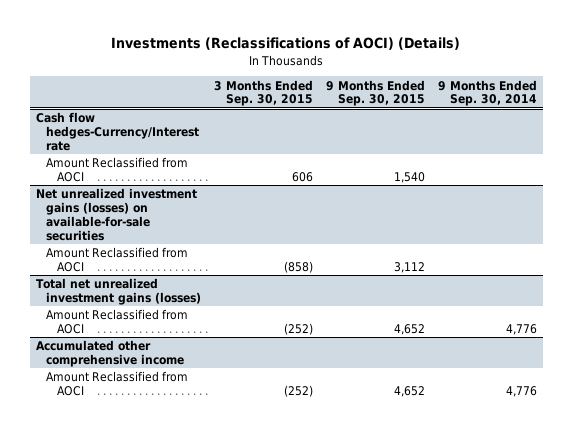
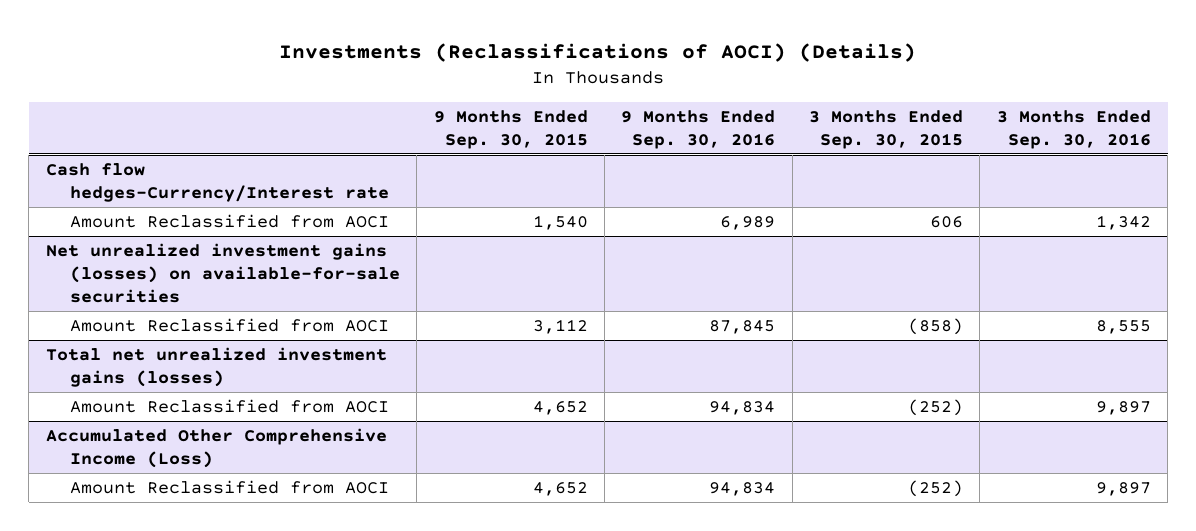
- | 3 Months Ended Sep. 30, 2015 | 9 Months Ended Sep. 30, 2015 | 9 Months Ended Sep. 30, 2014
+ | 9 Months Ended Sep. 30, 2015 | 9 Months Ended Sep. 30, 2016 | 3 Months Ended Sep. 30, 2015 | 3 Months Ended Sep. 30, 2016
- Accumulated other comprehensive income
+ Accumulated Other Comprehensive Income (Loss)

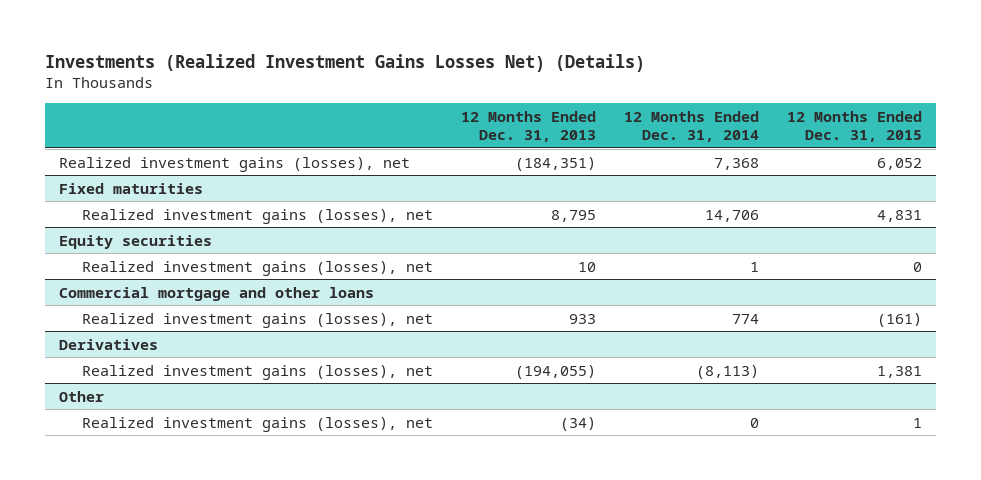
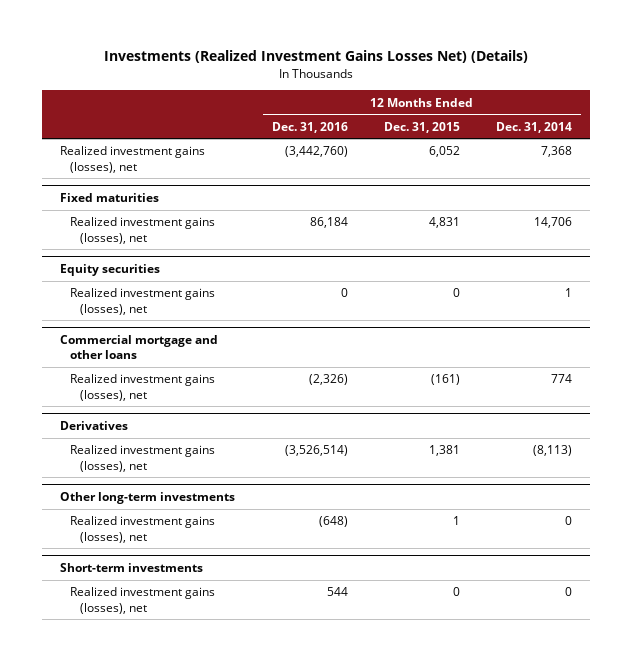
- | 12 Months Ended Dec. 31, 2013 | 12 Months Ended Dec. 31, 2014 | 12 Months Ended Dec. 31, 2015
+ | 12 Months Ended Dec. 31, 2016 | 12 Months Ended Dec. 31, 2015 | 12 Months Ended Dec. 31, 2014
- Other
+ Other long-term investments
+ Short-term investments
+ Realized investment gains (losses), net | 544 | 0 | 0

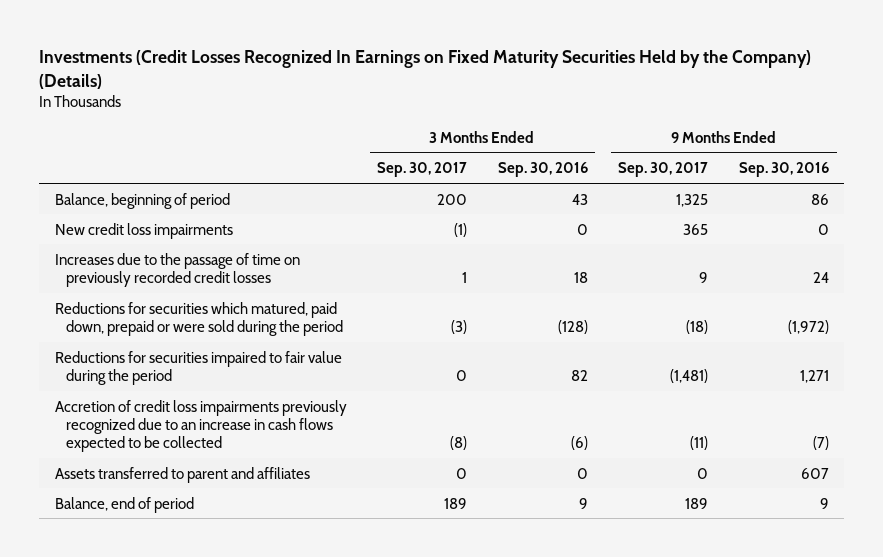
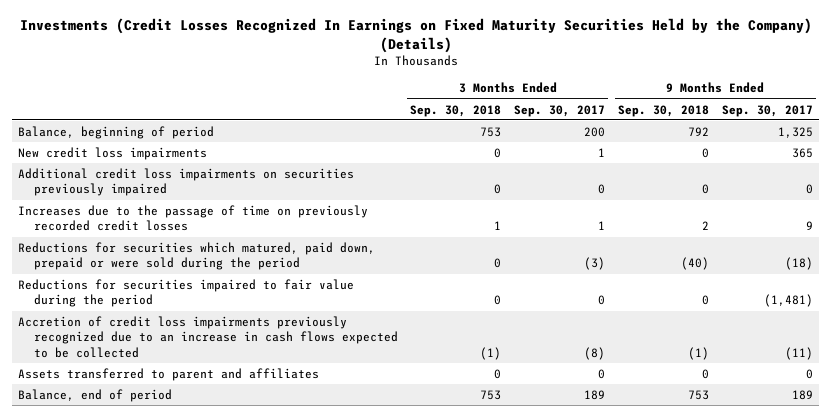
- | 3 Months Ended Sep. 30, 2017 | 3 Months Ended Sep. 30, 2016 | 9 Months Ended Sep. 30, 2017 | 9 Months Ended Sep. 30, 2016
+ | 3 Months Ended Sep. 30, 2018 | 3 Months Ended Sep. 30, 2017 | 9 Months Ended Sep. 30, 2018 | 9 Months Ended Sep. 30, 2017
- New credit loss impairments | (1) | 0 | 365 | 0
+ New credit loss impairments | 0 | 1 | 0 | 365
+ Additional credit loss impairments on securities previously impaired | 0 | 0 | 0 | 0

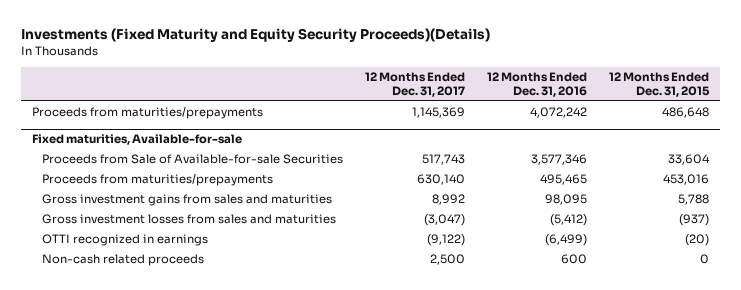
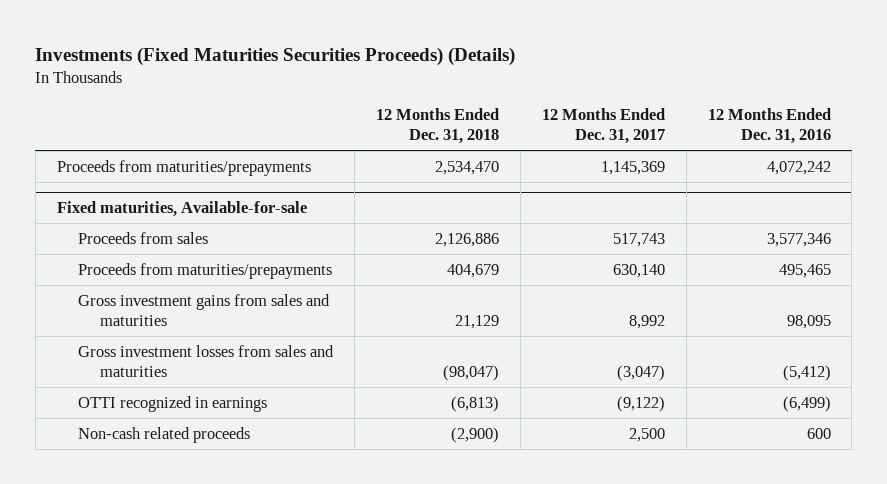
- Investments (Fixed Maturity and Equity Security Proceeds)(Details)
+ Investments (Fixed Maturities Securities Proceeds) (Details)
- | 12 Months Ended Dec. 31, 2017 | 12 Months Ended Dec. 31, 2016 | 12 Months Ended Dec. 31, 2015
+ | 12 Months Ended Dec. 31, 2018 | 12 Months Ended Dec. 31, 2017 | 12 Months Ended Dec. 31, 2016
@ Fixed maturities, Available-for-sale
- Proceeds from Sale of Available-for-sale Securities | 517,743 | 3,577,346 | 33,604
+ Proceeds from sales | 2,126,886 | 517,743 | 3,577,346

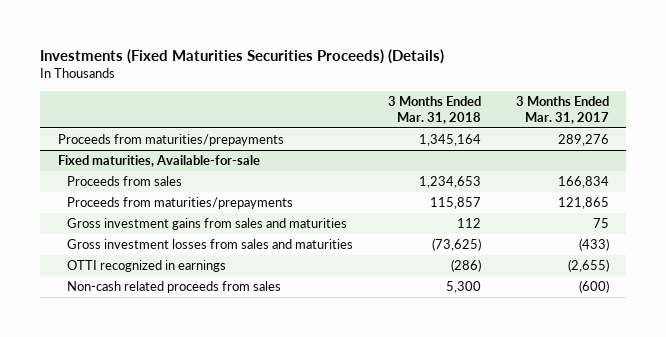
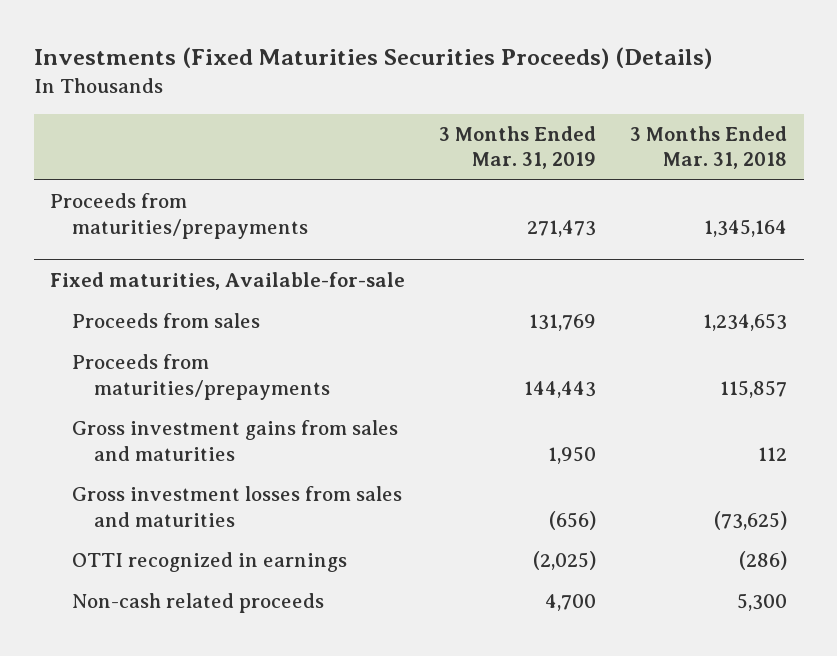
- | 3 Months Ended Mar. 31, 2018 | 3 Months Ended Mar. 31, 2017
+ | 3 Months Ended Mar. 31, 2019 | 3 Months Ended Mar. 31, 2018
@ Fixed maturities, Available-for-sale
- Non-cash related proceeds from sales | 5,300 | (600)
+ Non-cash related proceeds | 4,700 | 5,300

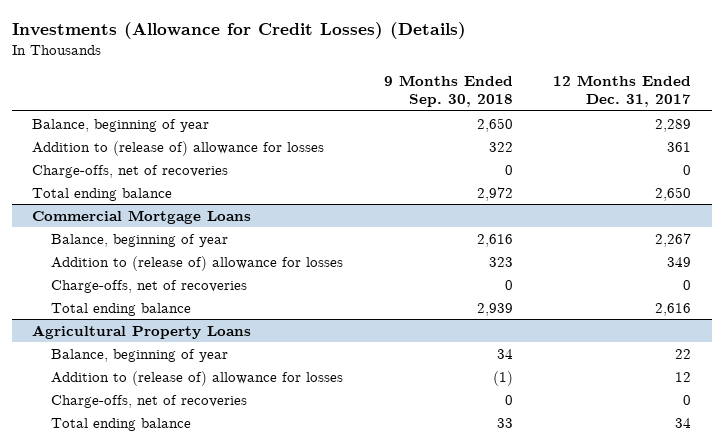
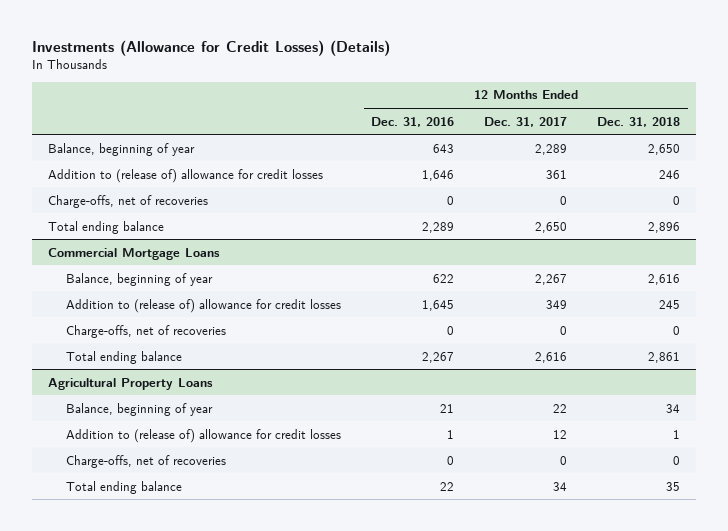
- | 9 Months Ended Sep. 30, 2018 | 12 Months Ended Dec. 31, 2017
+ | 12 Months Ended Dec. 31, 2016 | 12 Months Ended Dec. 31, 2017 | 12 Months Ended Dec. 31, 2018
- Addition to (release of) allowance for losses | 322 | 361
+ Addition to (release of) allowance for credit losses | 1,646 | 361 | 246
@ Commercial Mortgage Loans
- Addition to (release of) allowance for losses | 323 | 349
+ Addition to (release of) allowance for credit losses | 1,645 | 349 | 245
@ Agricultural Property Loans
- Addition to (release of) allowance for losses | (1) | 12
+ Addition to (release of) allowance for credit losses | 1 | 12 | 1

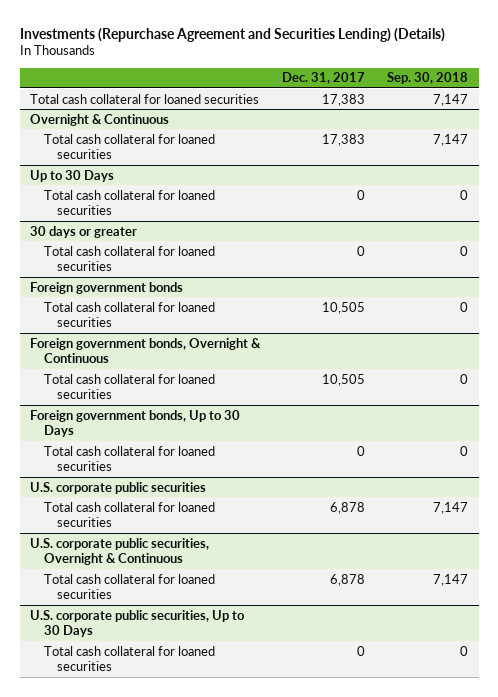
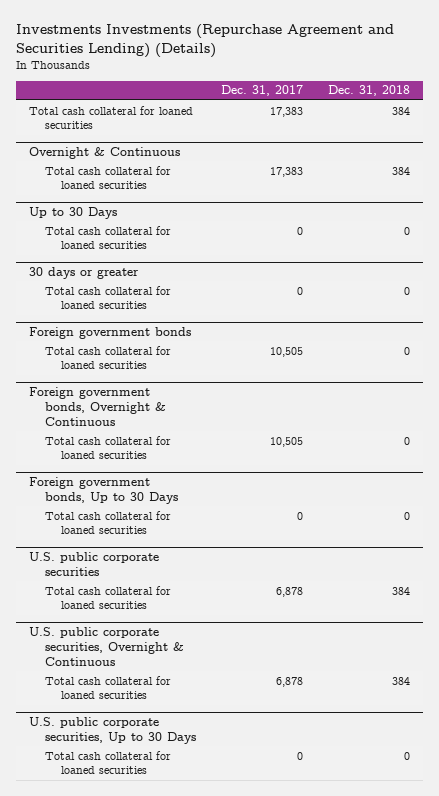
- Investments (Repurchase Agreement and Securities Lending) (Details)
+ Investments Investments (Repurchase Agreement and Securities Lending) (Details)
- | Dec. 31, 2017 | Sep. 30, 2018
+ | Dec. 31, 2017 | Dec. 31, 2018
- U.S. corporate public securities
+ U.S. public corporate securities
- U.S. corporate public securities, Overnight & Continuous
+ U.S. public corporate securities, Overnight & Continuous
- U.S. corporate public securities, Up to 30 Days
+ U.S. public corporate securities, Up to 30 Days

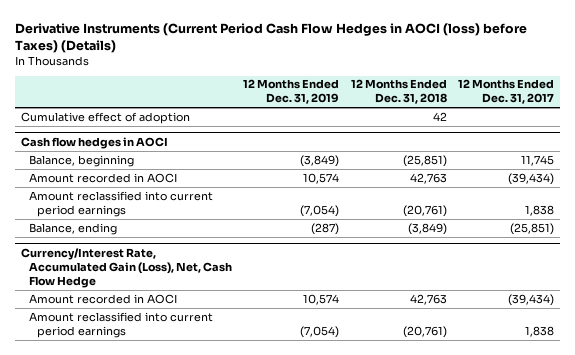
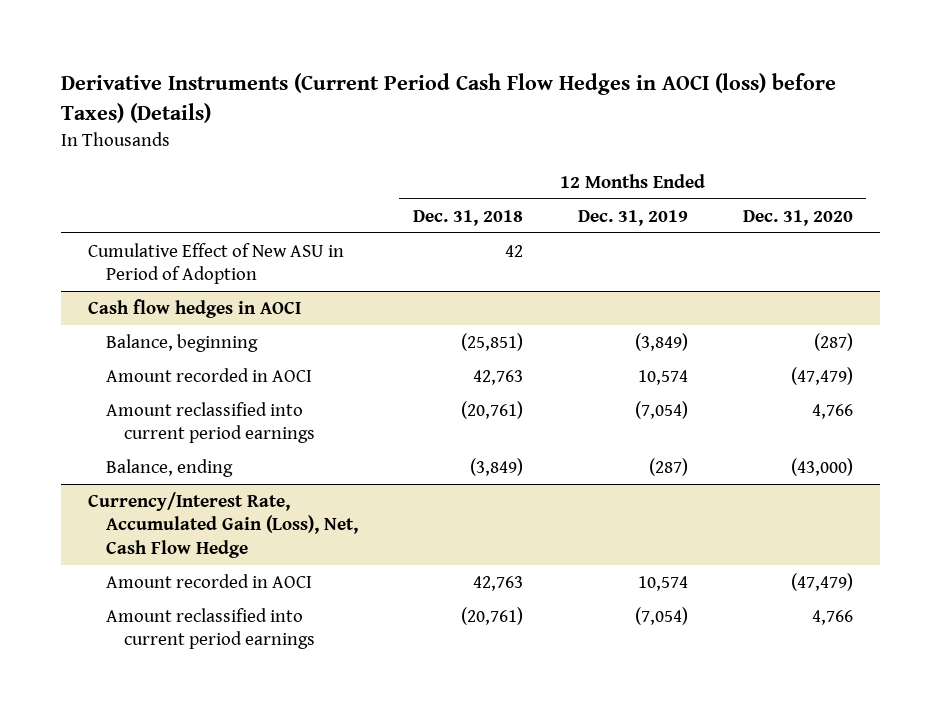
- | 12 Months Ended Dec. 31, 2019 | 12 Months Ended Dec. 31, 2018 | 12 Months Ended Dec. 31, 2017
+ | 12 Months Ended Dec. 31, 2018 | 12 Months Ended Dec. 31, 2019 | 12 Months Ended Dec. 31, 2020
- Cumulative effect of adoption | | 42 |
+ Cumulative Effect of New ASU in Period of Adoption | 42 | |

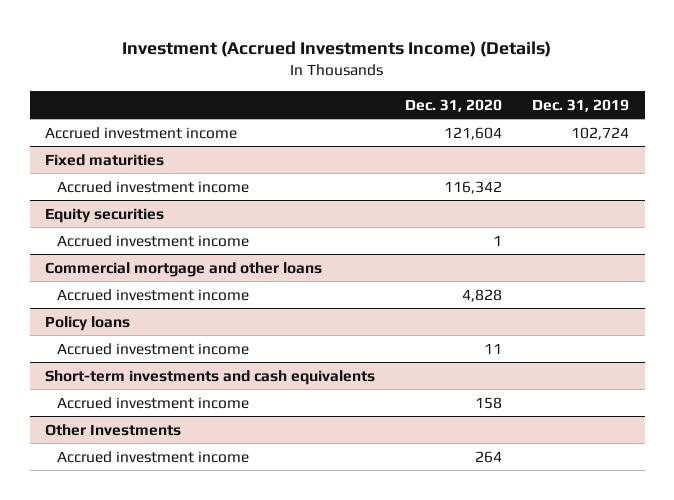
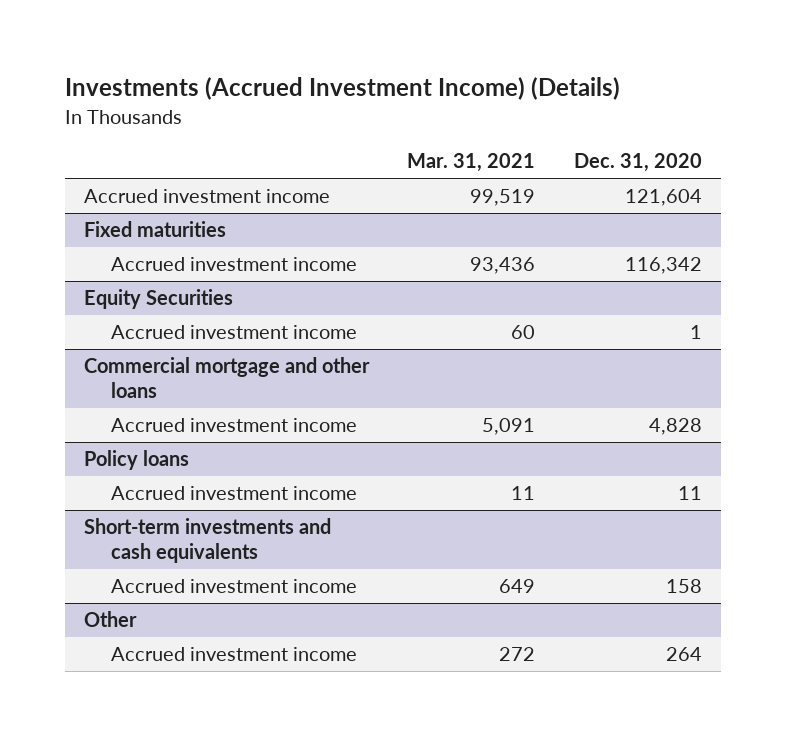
- Investment (Accrued Investments Income) (Details)
+ Investments (Accrued Investment Income) (Details)
- | Dec. 31, 2020 | Dec. 31, 2019
+ | Mar. 31, 2021 | Dec. 31, 2020
- Equity securities
+ Equity Securities
- Other Investments
+ Other

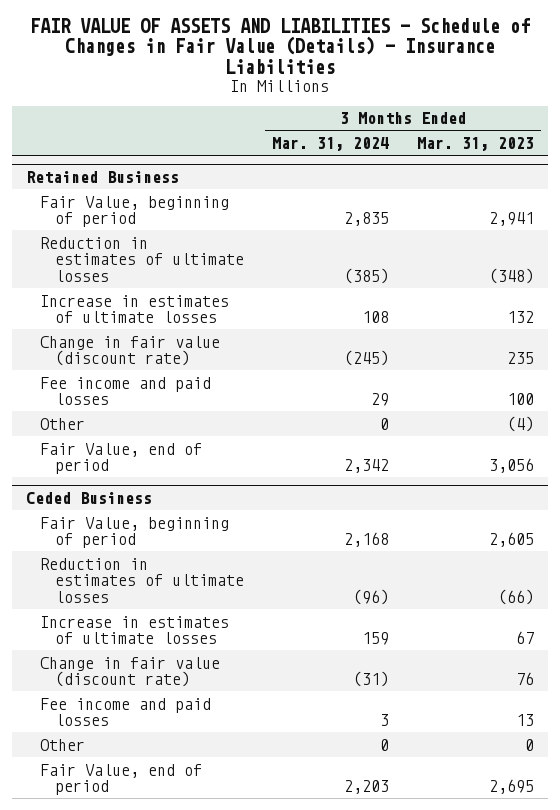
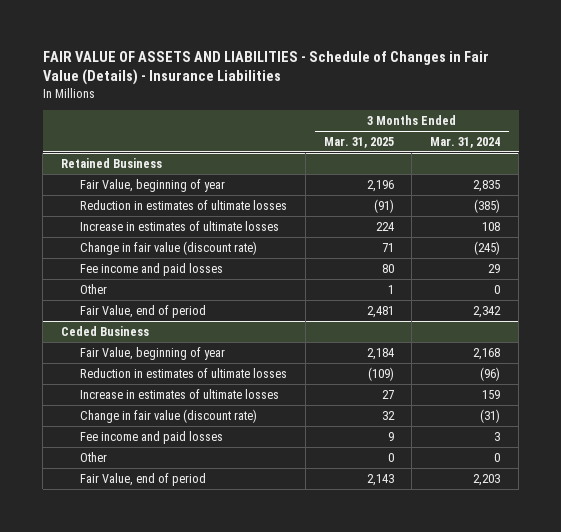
- | 3 Months Ended Mar. 31, 2024 | 3 Months Ended Mar. 31, 2023
+ | 3 Months Ended Mar. 31, 2025 | 3 Months Ended Mar. 31, 2024
@ Retained Business
- Fair Value, beginning of period | 2,835 | 2,941
+ Fair Value, beginning of year | 2,196 | 2,835
@ Ceded Business
- Fair Value, beginning of period | 2,168 | 2,605
+ Fair Value, beginning of year | 2,184 | 2,168

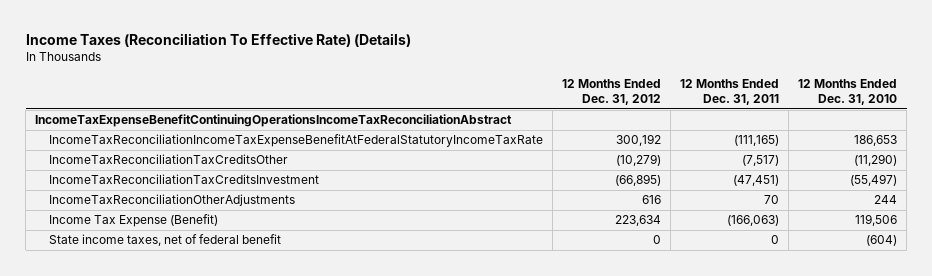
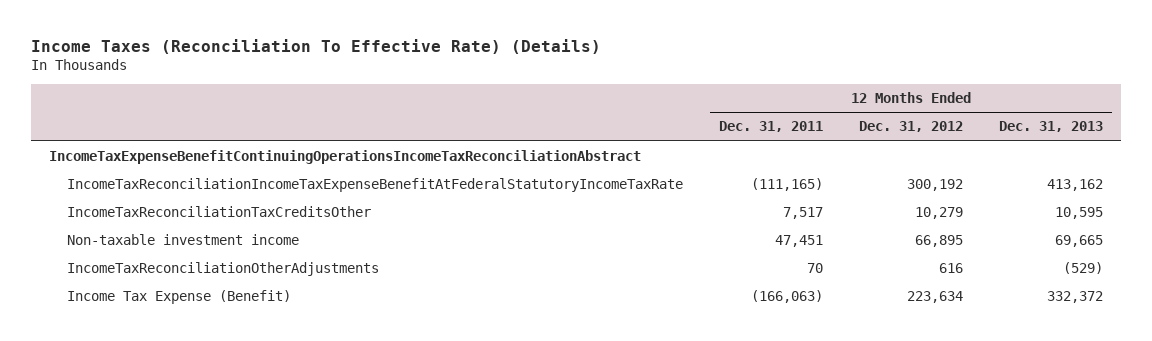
- | 12 Months Ended Dec. 31, 2012 | 12 Months Ended Dec. 31, 2011 | 12 Months Ended Dec. 31, 2010
+ | 12 Months Ended Dec. 31, 2011 | 12 Months Ended Dec. 31, 2012 | 12 Months Ended Dec. 31, 2013
- IncomeTaxReconciliationTaxCreditsOther | (10,279) | (7,517) | (11,290)
- IncomeTaxReconciliationTaxCreditsInvestment | (66,895) | (47,451) | (55,497)
+ IncomeTaxReconciliationTaxCreditsOther | 7,517 | 10,279 | 10,595
+ Non-taxable investment income | 47,451 | 66,895 | 69,665
- State income taxes, net of federal benefit | 0 | 0 | (604)

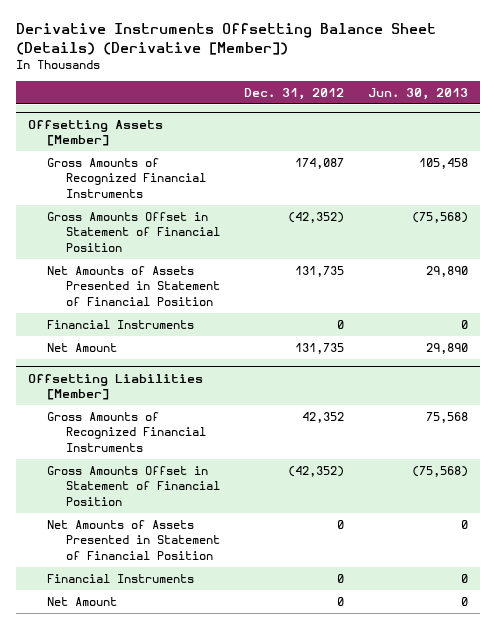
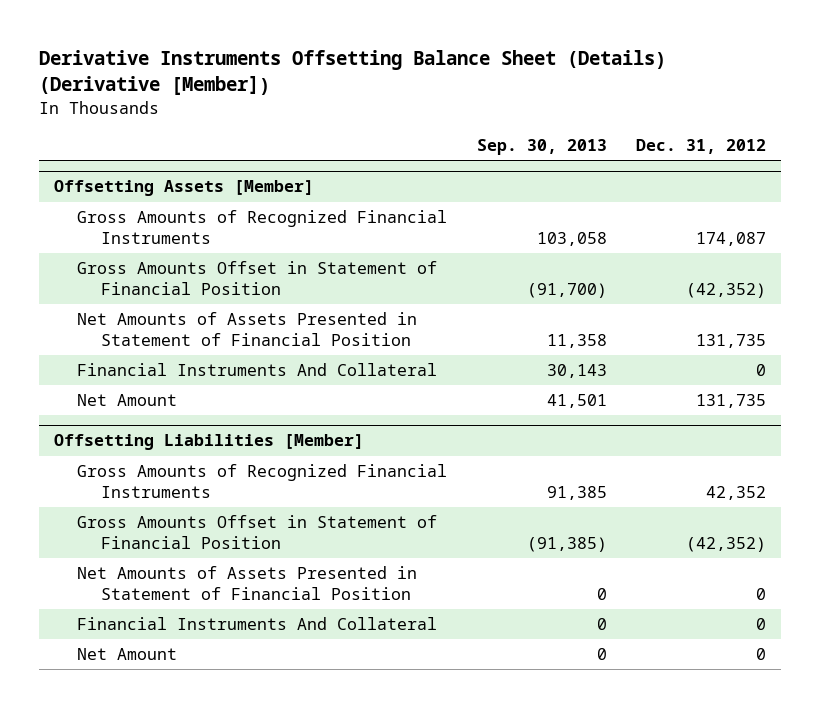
- | Dec. 31, 2012 | Jun. 30, 2013
+ | Sep. 30, 2013 | Dec. 31, 2012
@ Offsetting Assets [Member]
- Financial Instruments | 0 | 0
+ Financial Instruments And Collateral | 30,143 | 0
@ Offsetting Liabilities [Member]
- Financial Instruments | 0 | 0
+ Financial Instruments And Collateral | 0 | 0

